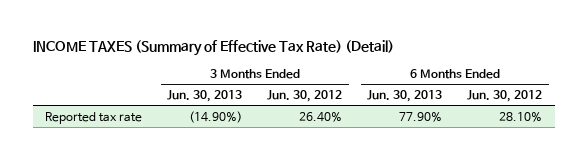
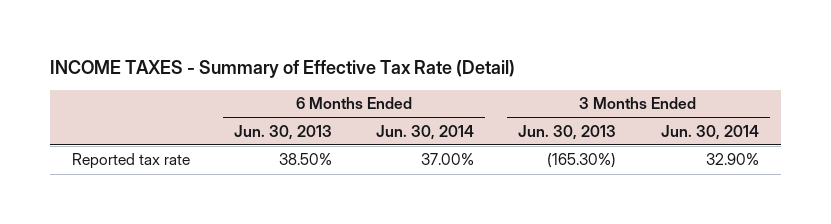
- INCOME TAXES (Summary of Effective Tax Rate) (Detail)
+ INCOME TAXES - Summary of Effective Tax Rate (Detail)
- | 3 Months Ended Jun. 30, 2013 | 3 Months Ended Jun. 30, 2012 | 6 Months Ended Jun. 30, 2013 | 6 Months Ended Jun. 30, 2012
+ | 6 Months Ended Jun. 30, 2013 | 6 Months Ended Jun. 30, 2014 | 3 Months Ended Jun. 30, 2013 | 3 Months Ended Jun. 30, 2014
- Reported tax rate | (14.90%) | 26.40% | 77.90% | 28.10%
+ Reported tax rate | 38.50% | 37.00% | (165.30%) | 32.90%

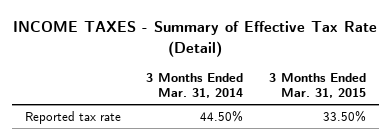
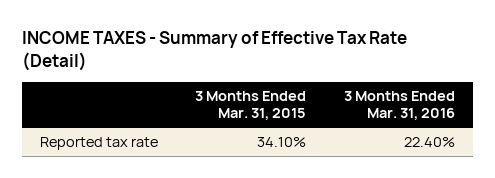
- | 3 Months Ended Mar. 31, 2014 | 3 Months Ended Mar. 31, 2015
+ | 3 Months Ended Mar. 31, 2015 | 3 Months Ended Mar. 31, 2016
- Reported tax rate | 44.50% | 33.50%
+ Reported tax rate | 34.10% | 22.40%

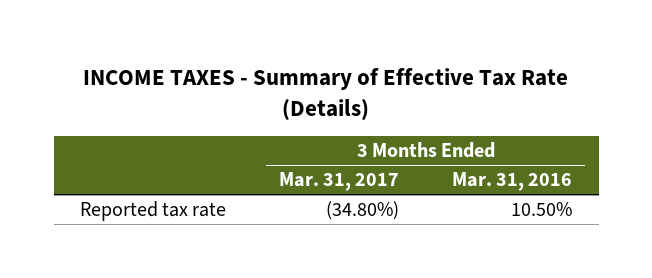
- INCOME TAXES - Summary of Effective Tax Rate (Detail)
+ INCOME TAXES - Summary of Effective Tax Rate (Details)
- | 3 Months Ended Mar. 31, 2015 | 3 Months Ended Mar. 31, 2016
+ | 3 Months Ended Mar. 31, 2017 | 3 Months Ended Mar. 31, 2016
- Reported tax rate | 34.10% | 22.40%
+ Reported tax rate | (34.80%) | 10.50%

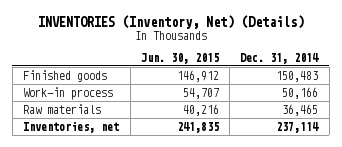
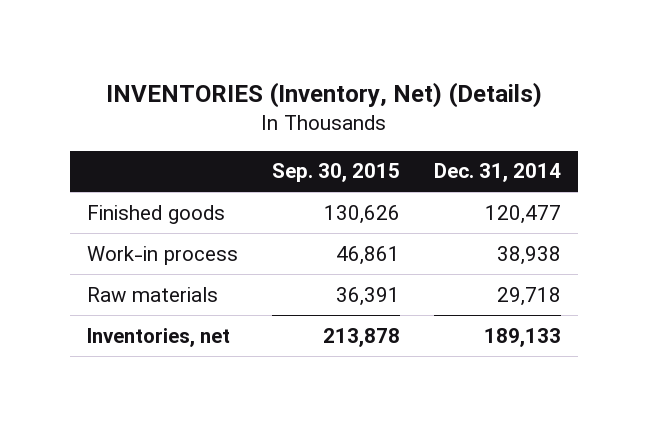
- | Jun. 30, 2015 | Dec. 31, 2014
+ | Sep. 30, 2015 | Dec. 31, 2014
- Finished goods | 146,912 | 150,483
- Work-in process | 54,707 | 50,166
- Raw materials | 40,216 | 36,465
- Inventories, net | 241,835 | 237,114
+ Finished goods | 130,626 | 120,477
+ Work-in process | 46,861 | 38,938
+ Raw materials | 36,391 | 29,718
+ Inventories, net | 213,878 | 189,133

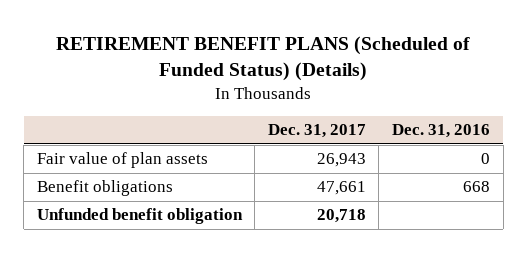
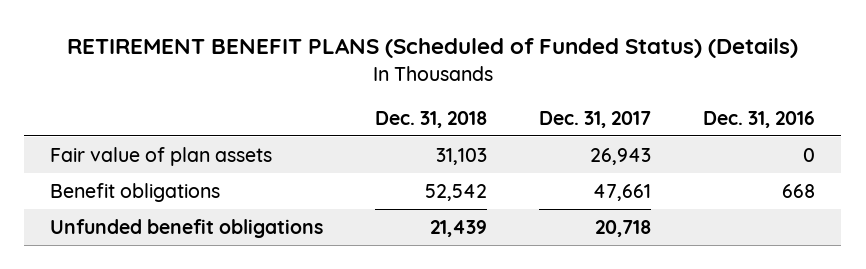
- | Dec. 31, 2017 | Dec. 31, 2016
+ | Dec. 31, 2018 | Dec. 31, 2017 | Dec. 31, 2016
- Unfunded benefit obligation | 20,718 |
+ Unfunded benefit obligations | 21,439 | 20,718 |

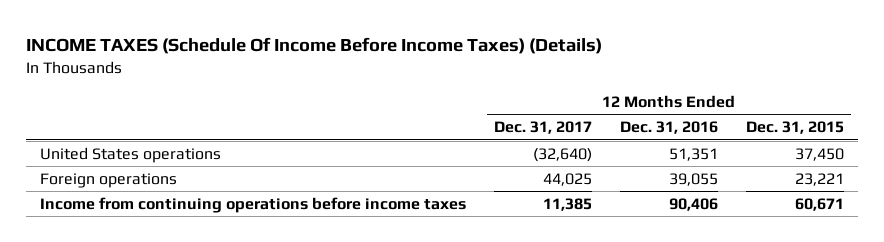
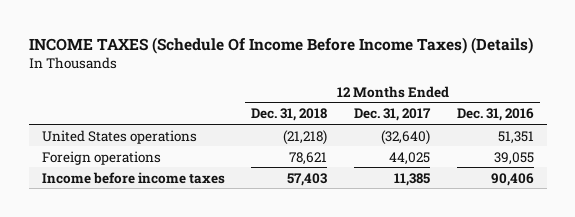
- | 12 Months Ended Dec. 31, 2017 | 12 Months Ended Dec. 31, 2016 | 12 Months Ended Dec. 31, 2015
+ | 12 Months Ended Dec. 31, 2018 | 12 Months Ended Dec. 31, 2017 | 12 Months Ended Dec. 31, 2016
- Income from continuing operations before income taxes | 11,385 | 90,406 | 60,671
+ Income before income taxes | 57,403 | 11,385 | 90,406

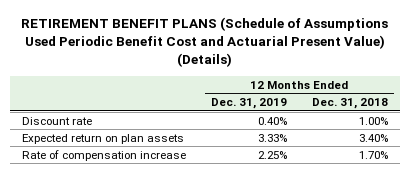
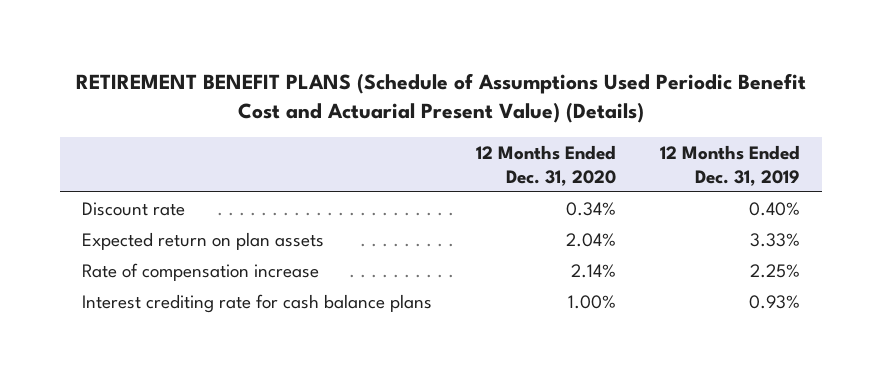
- | 12 Months Ended Dec. 31, 2019 | 12 Months Ended Dec. 31, 2018
+ | 12 Months Ended Dec. 31, 2020 | 12 Months Ended Dec. 31, 2019
+ Interest crediting rate for cash balance plans | 1.00% | 0.93%

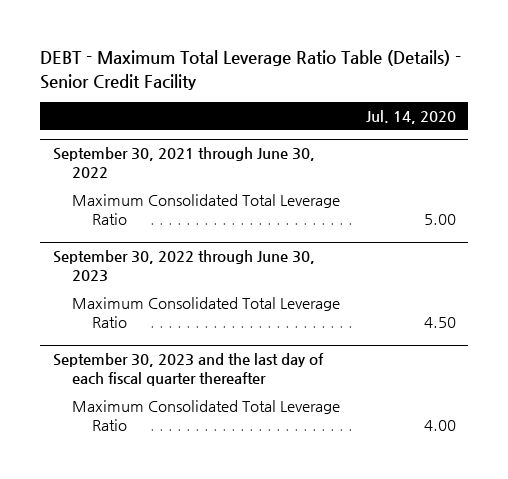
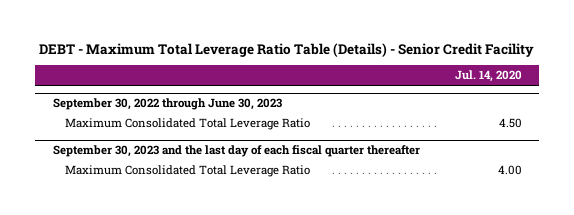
- September 30, 2021 through June 30, 2022
- Maximum Consolidated Total Leverage Ratio | 5.00

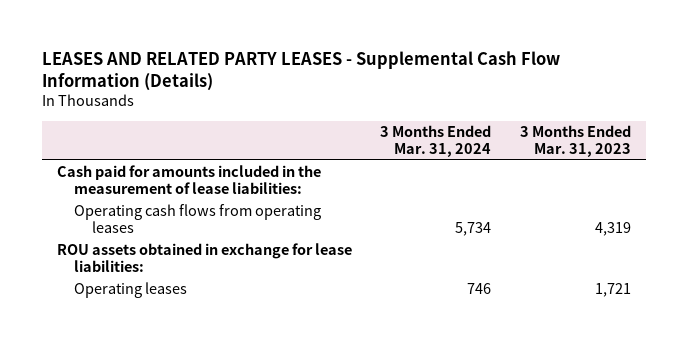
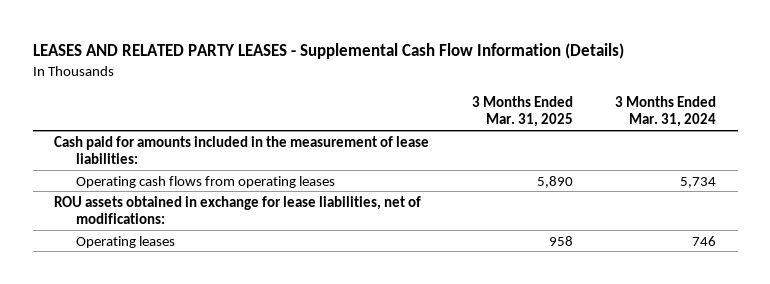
- | 3 Months Ended Mar. 31, 2024 | 3 Months Ended Mar. 31, 2023
+ | 3 Months Ended Mar. 31, 2025 | 3 Months Ended Mar. 31, 2024
- ROU assets obtained in exchange for lease liabilities:
+ ROU assets obtained in exchange for lease liabilities, net of modifications:

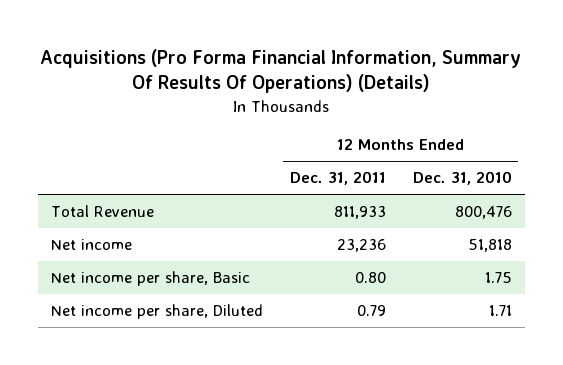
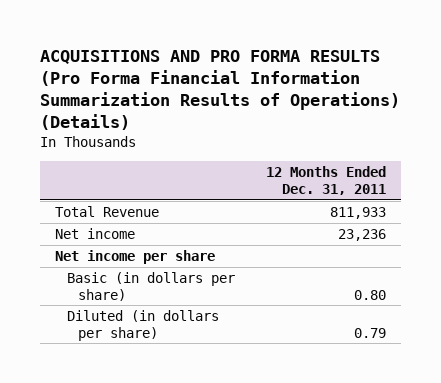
- Acquisitions (Pro Forma Financial Information, Summary Of Results Of Operations) (Details)
+ ACQUISITIONS AND PRO FORMA RESULTS (Pro Forma Financial Information Summarization Results of Operations) (Details)
- | 12 Months Ended Dec. 31, 2011 | 12 Months Ended Dec. 31, 2010
+ | 12 Months Ended Dec. 31, 2011
- Net income per share, Basic | 0.80 | 1.75
- Net income per share, Diluted | 0.79 | 1.71
+ Net income per share
+ Basic (in dollars per share) | 0.80
+ Diluted (in dollars per share) | 0.79

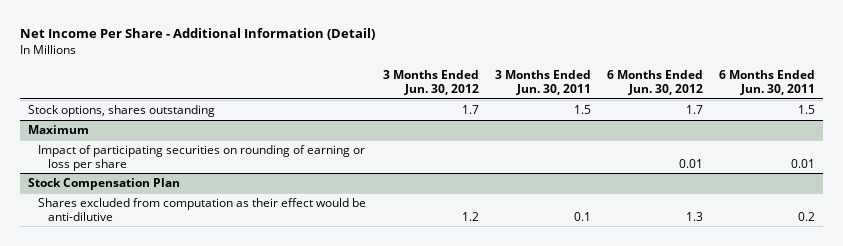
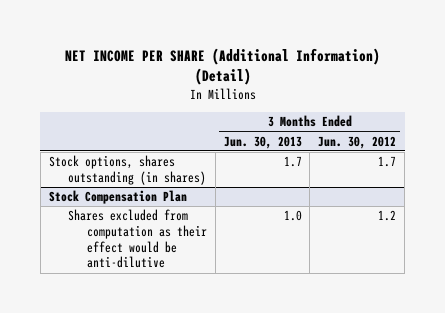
- Net Income Per Share - Additional Information (Detail)
+ NET INCOME PER SHARE (Additional Information) (Detail)
- | 3 Months Ended Jun. 30, 2012 | 3 Months Ended Jun. 30, 2011 | 6 Months Ended Jun. 30, 2012 | 6 Months Ended Jun. 30, 2011
+ | 3 Months Ended Jun. 30, 2013 | 3 Months Ended Jun. 30, 2012
- Stock options, shares outstanding | 1.7 | 1.5 | 1.7 | 1.5
- Maximum
- Impact of participating securities on rounding of earning or loss per share | | | 0.01 | 0.01
+ Stock options, shares outstanding (in shares) | 1.7 | 1.7

